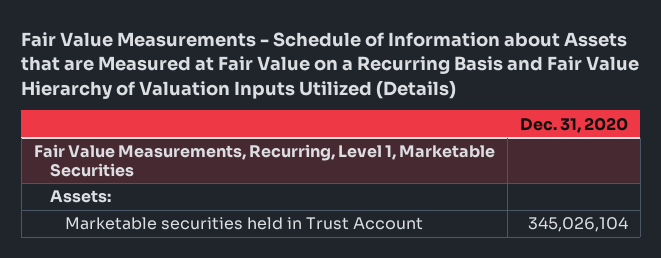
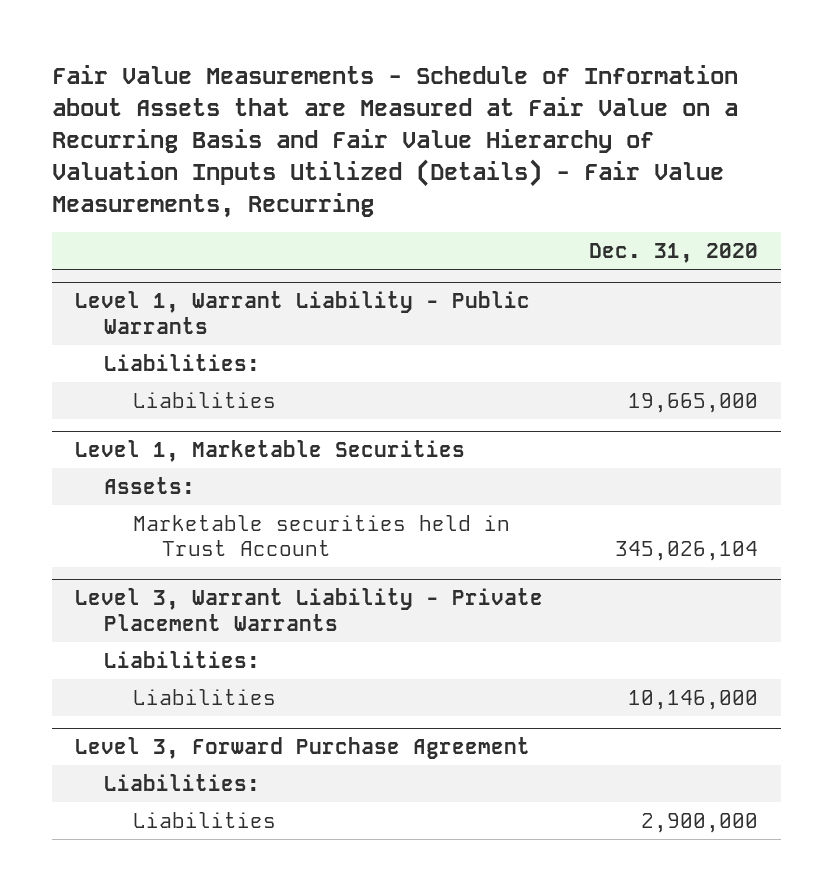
- Fair Value Measurements - Schedule of Information about Assets that are Measured at Fair Value on a Recurring Basis and Fair Value Hierarchy of Valuation Inputs Utilized (Details)
+ Fair Value Measurements - Schedule of Information about Assets that are Measured at Fair Value on a Recurring Basis and Fair Value Hierarchy of Valuation Inputs Utilized (Details) - Fair Value Measurements, Recurring
- Fair Value Measurements, Recurring, Level 1, Marketable Securities
+ Level 1, Warrant Liability - Public Warrants
+ Liabilities:
+ Liabilities | 19,665,000
+ Level 1, Marketable Securities
+ Level 3, Warrant Liability - Private Placement Warrants
+ Liabilities:
+ Liabilities | 10,146,000
+ Level 3, Forward Purchase Agreement
+ Liabilities:
+ Liabilities | 2,900,000

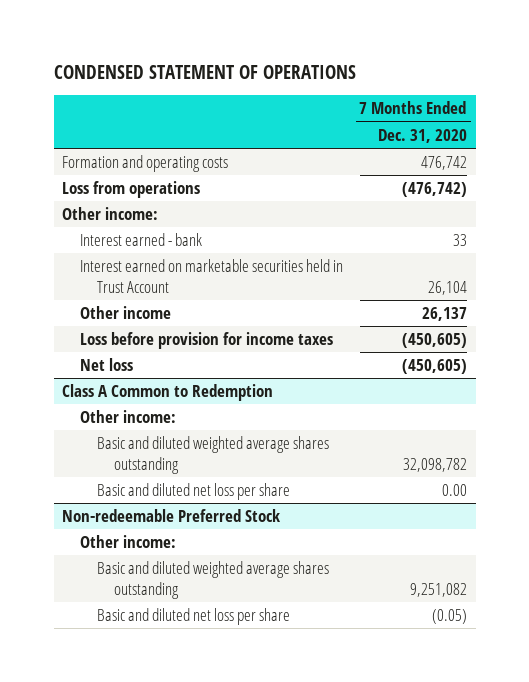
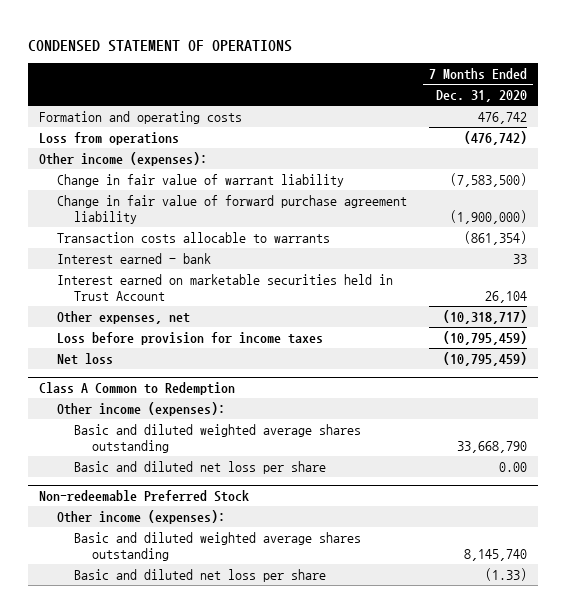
- Other income:
+ Other income (expenses):
+ Change in fair value of warrant liability | (7,583,500)
+ Change in fair value of forward purchase agreement liability | (1,900,000)
+ Transaction costs allocable to warrants | (861,354)
- Other income | 26,137
- Loss before provision for income taxes | (450,605)
- Net loss | (450,605)
+ Other expenses, net | (10,318,717)
+ Loss before provision for income taxes | (10,795,459)
+ Net loss | (10,795,459)
@ Class A Common to Redemption
- Other income:
- Basic and diluted weighted average shares outstanding | 32,098,782
+ Other income (expenses):
+ Basic and diluted weighted average shares outstanding | 33,668,790
@ Non-redeemable Preferred Stock
- Other income:
- Basic and diluted weighted average shares outstanding | 9,251,082
- Basic and diluted net loss per share | (0.05)
+ Other income (expenses):
+ Basic and diluted weighted average shares outstanding | 8,145,740
+ Basic and diluted net loss per share | (1.33)

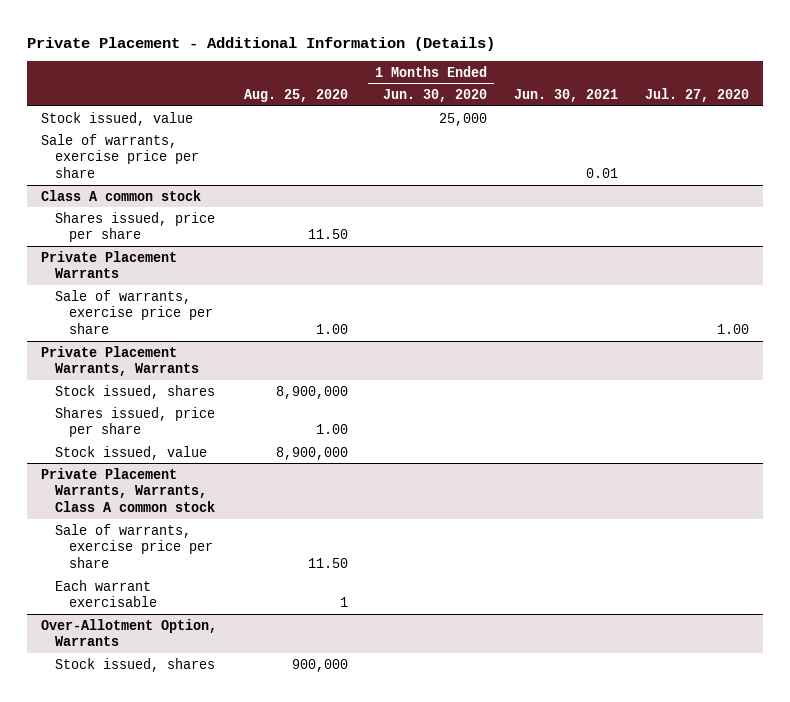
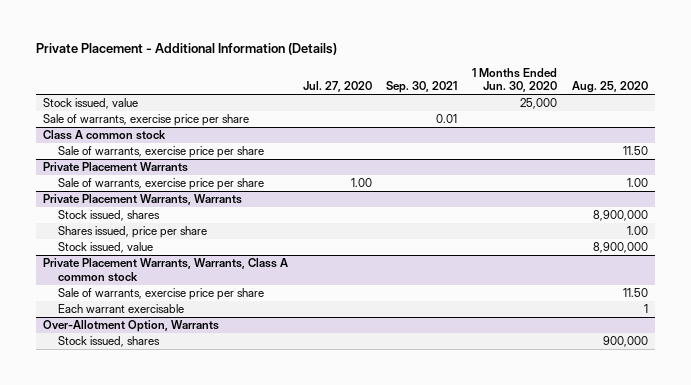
- | Aug. 25, 2020 | 1 Months Ended Jun. 30, 2020 | Jun. 30, 2021 | Jul. 27, 2020
+ | Jul. 27, 2020 | Sep. 30, 2021 | 1 Months Ended Jun. 30, 2020 | Aug. 25, 2020
@ Class A common stock
- Shares issued, price per share | 11.50 | | |
+ Sale of warrants, exercise price per share | | | | 11.50

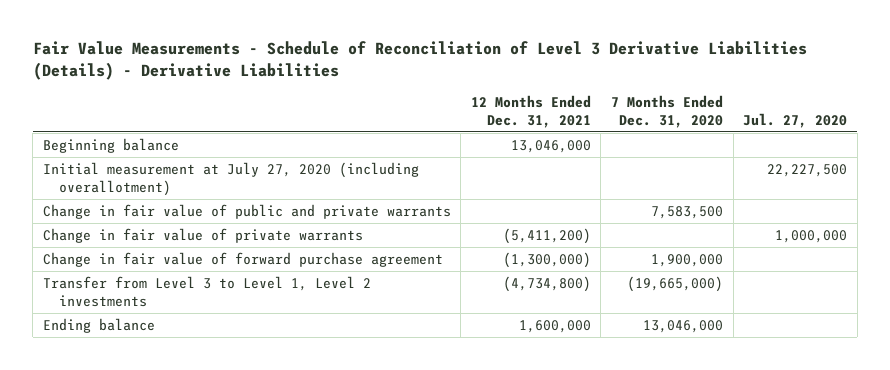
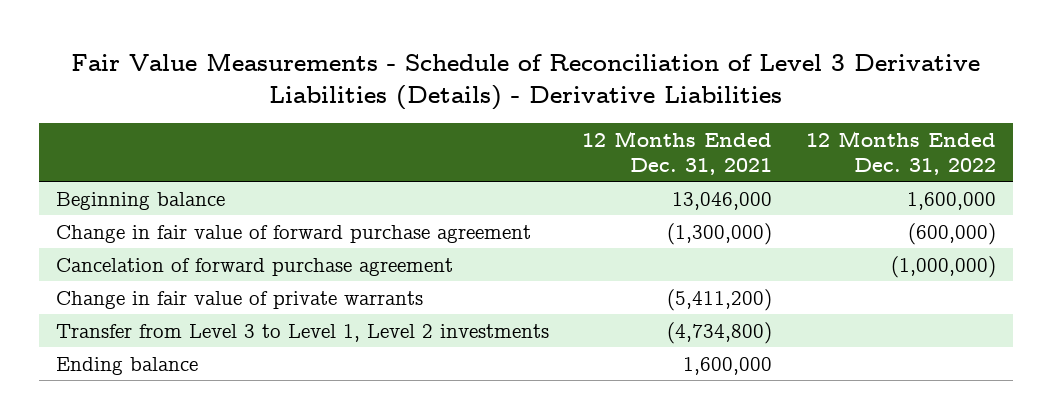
- | 12 Months Ended Dec. 31, 2021 | 7 Months Ended Dec. 31, 2020 | Jul. 27, 2020
+ | 12 Months Ended Dec. 31, 2021 | 12 Months Ended Dec. 31, 2022
- Initial measurement at July 27, 2020 (including overallotment) | | | 22,227,500
- Change in fair value of public and private warrants | | 7,583,500 |
+ Cancelation of forward purchase agreement | | (1,000,000)
moved down: Change in fair value of private warrants | (5,411,200) |

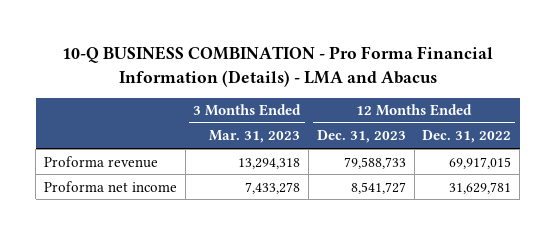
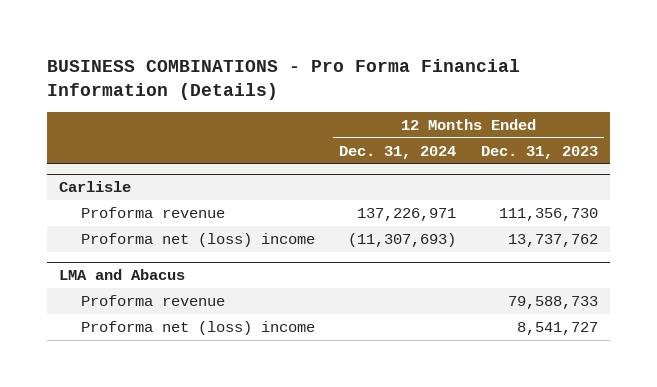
- 10-Q BUSINESS COMBINATION - Pro Forma Financial Information (Details) - LMA and Abacus
+ BUSINESS COMBINATIONS - Pro Forma Financial Information (Details)
- | 3 Months Ended Mar. 31, 2023 | 12 Months Ended Dec. 31, 2023 | 12 Months Ended Dec. 31, 2022
+ | 12 Months Ended Dec. 31, 2024 | 12 Months Ended Dec. 31, 2023
+ Carlisle
+ Proforma revenue | 137,226,971 | 111,356,730
+ Proforma net (loss) income | (11,307,693) | 13,737,762
+ LMA and Abacus
- Proforma net income | 7,433,278 | 8,541,727 | 31,629,781
+ Proforma net (loss) income | | 8,541,727

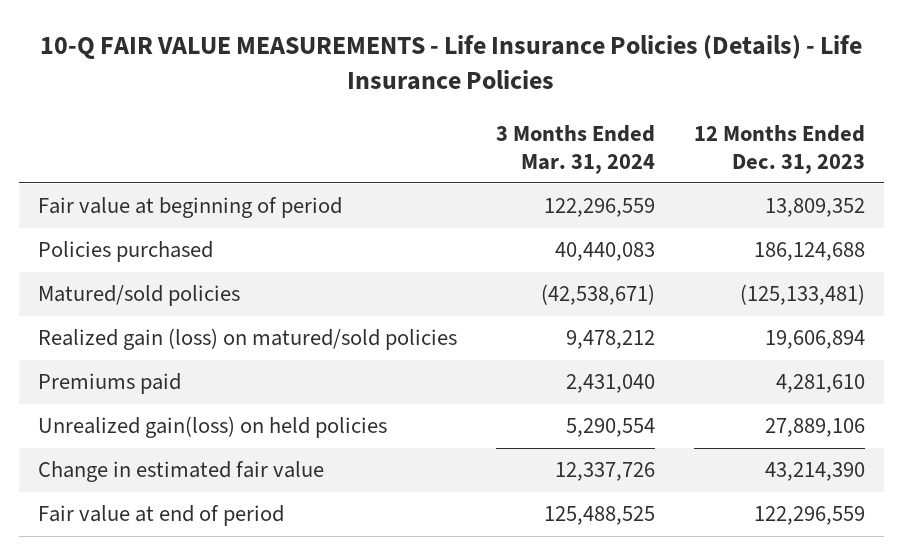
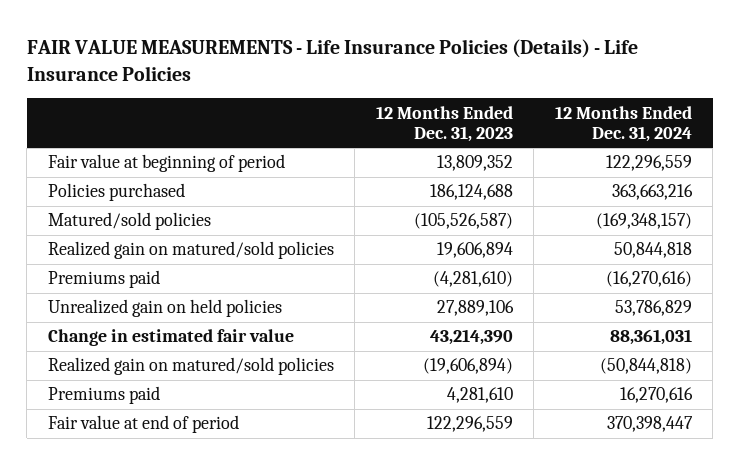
- 10-Q FAIR VALUE MEASUREMENTS - Life Insurance Policies (Details) - Life Insurance Policies
+ FAIR VALUE MEASUREMENTS - Life Insurance Policies (Details) - Life Insurance Policies
- | 3 Months Ended Mar. 31, 2024 | 12 Months Ended Dec. 31, 2023
+ | 12 Months Ended Dec. 31, 2023 | 12 Months Ended Dec. 31, 2024
- Matured/sold policies | (42,538,671) | (125,133,481)
- Realized gain (loss) on matured/sold policies | 9,478,212 | 19,606,894
- Unrealized gain(loss) on held policies | 5,290,554 | 27,889,106
+ Matured/sold policies | (105,526,587) | (169,348,157)
+ Realized gain on matured/sold policies | 19,606,894 | 50,844,818
+ Premiums paid | (4,281,610) | (16,270,616)
+ Unrealized gain on held policies | 27,889,106 | 53,786,829
+ Realized gain on matured/sold policies | (19,606,894) | (50,844,818)
moved down: Premiums paid | 4,281,610 | 16,270,616

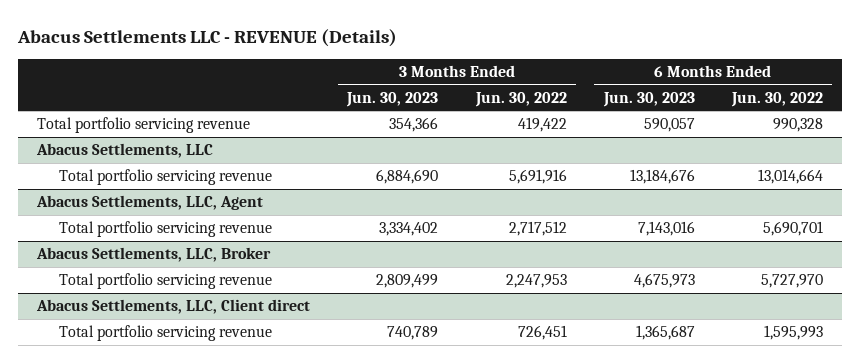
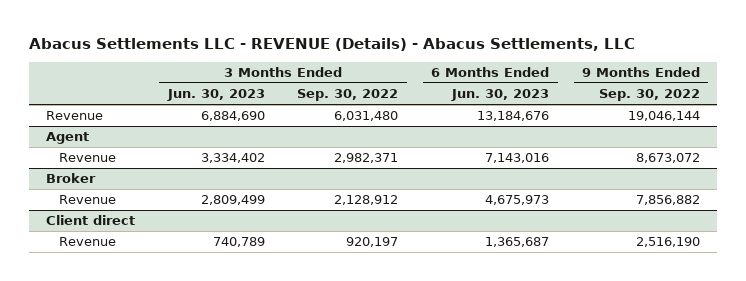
- Abacus Settlements LLC - REVENUE (Details)
+ Abacus Settlements LLC - REVENUE (Details) - Abacus Settlements, LLC
- | 3 Months Ended Jun. 30, 2023 | 3 Months Ended Jun. 30, 2022 | 6 Months Ended Jun. 30, 2023 | 6 Months Ended Jun. 30, 2022
+ | 3 Months Ended Jun. 30, 2023 | 3 Months Ended Sep. 30, 2022 | 6 Months Ended Jun. 30, 2023 | 9 Months Ended Sep. 30, 2022
- Total portfolio servicing revenue | 354,366 | 419,422 | 590,057 | 990,328
- Abacus Settlements, LLC
- Total portfolio servicing revenue | 6,884,690 | 5,691,916 | 13,184,676 | 13,014,664
- Abacus Settlements, LLC, Agent
- Total portfolio servicing revenue | 3,334,402 | 2,717,512 | 7,143,016 | 5,690,701
- Abacus Settlements, LLC, Broker
- Total portfolio servicing revenue | 2,809,499 | 2,247,953 | 4,675,973 | 5,727,970
- Abacus Settlements, LLC, Client direct
- Total portfolio servicing revenue | 740,789 | 726,451 | 1,365,687 | 1,595,993
+ Revenue | 6,884,690 | 6,031,480 | 13,184,676 | 19,046,144
+ Agent
+ Revenue | 3,334,402 | 2,982,371 | 7,143,016 | 8,673,072
+ Broker
+ Revenue | 2,809,499 | 2,128,912 | 4,675,973 | 7,856,882
+ Client direct
+ Revenue | 740,789 | 920,197 | 1,365,687 | 2,516,190

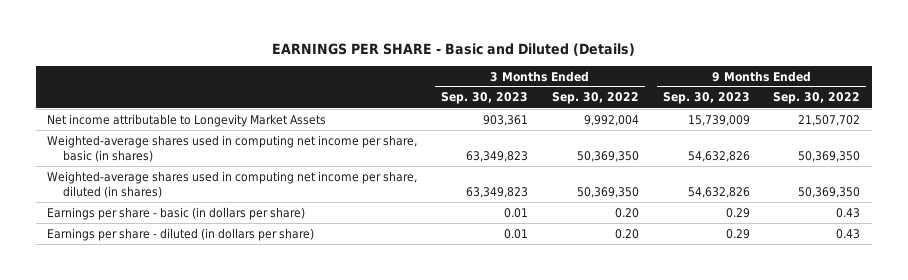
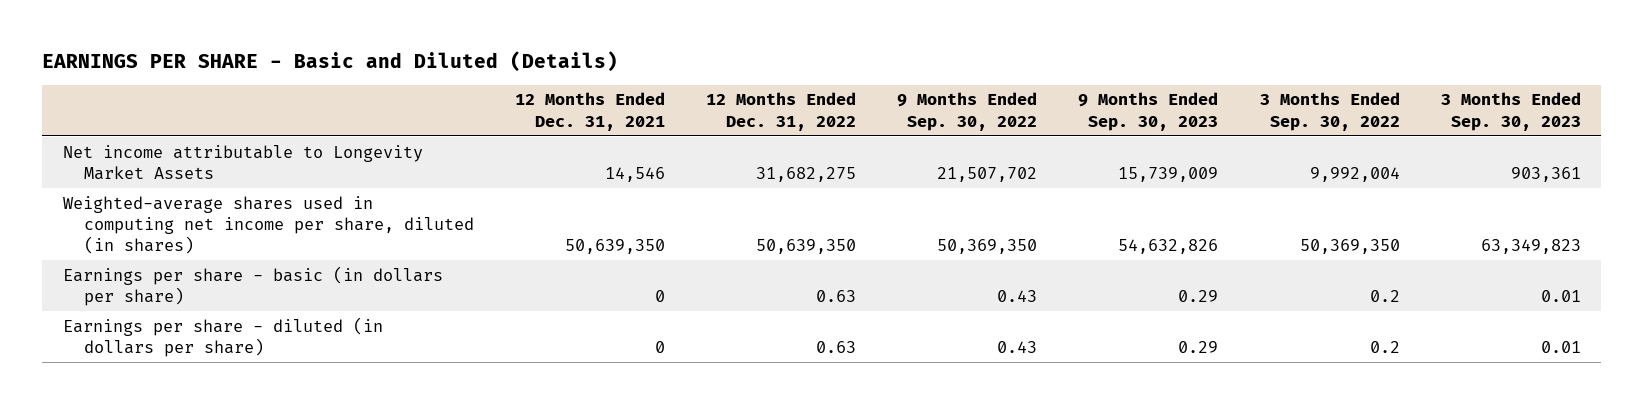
- | 3 Months Ended Sep. 30, 2023 | 3 Months Ended Sep. 30, 2022 | 9 Months Ended Sep. 30, 2023 | 9 Months Ended Sep. 30, 2022
+ | 12 Months Ended Dec. 31, 2021 | 12 Months Ended Dec. 31, 2022 | 9 Months Ended Sep. 30, 2022 | 9 Months Ended Sep. 30, 2023 | 3 Months Ended Sep. 30, 2022 | 3 Months Ended Sep. 30, 2023
- Weighted-average shares used in computing net income per share, basic (in shares) | 63,349,823 | 50,369,350 | 54,632,826 | 50,369,350
- Earnings per share - basic (in dollars per share) | 0.01 | 0.20 | 0.29 | 0.43
- Earnings per share - diluted (in dollars per share) | 0.01 | 0.20 | 0.29 | 0.43
+ Earnings per share - basic (in dollars per share) | 0 | 0.63 | 0.43 | 0.29 | 0.2 | 0.01
+ Earnings per share - diluted (in dollars per share) | 0 | 0.63 | 0.43 | 0.29 | 0.2 | 0.01

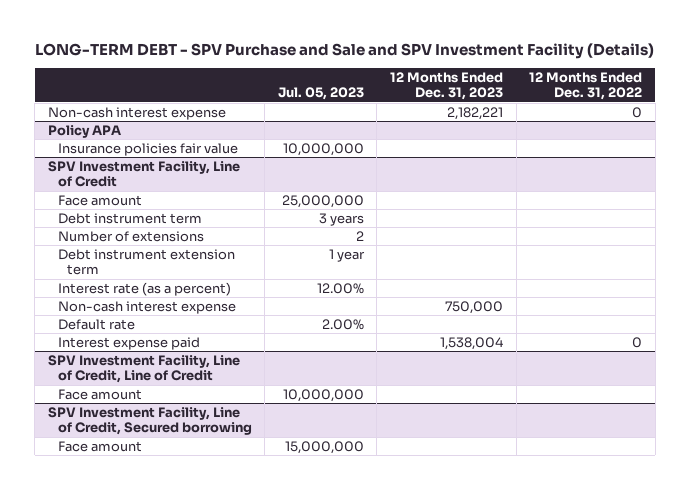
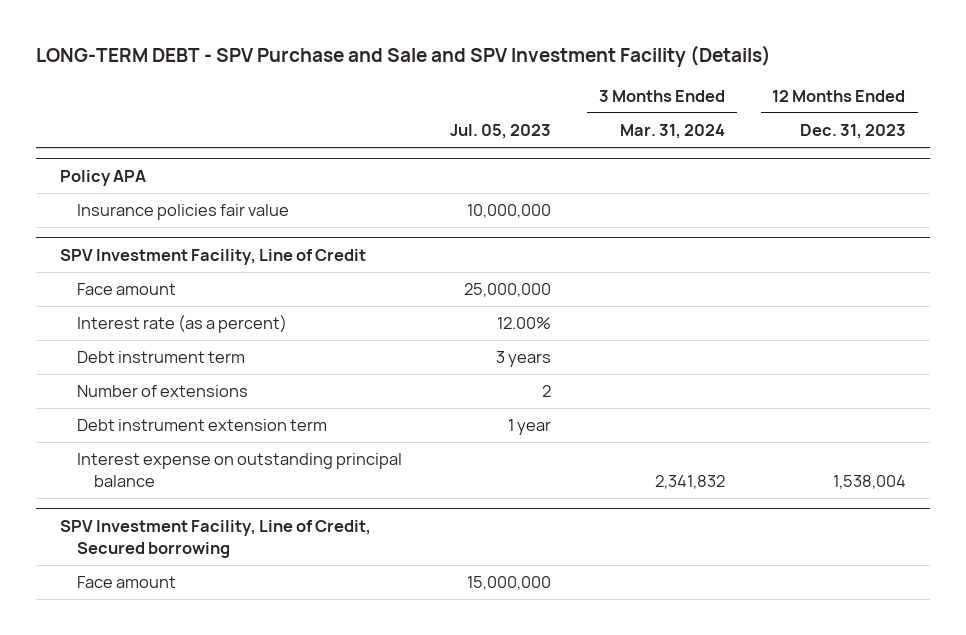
- | Jul. 05, 2023 | 12 Months Ended Dec. 31, 2023 | 12 Months Ended Dec. 31, 2022
+ | Jul. 05, 2023 | 3 Months Ended Mar. 31, 2024 | 12 Months Ended Dec. 31, 2023
- Non-cash interest expense | | 2,182,221 | 0
@ SPV Investment Facility, Line of Credit
moved up: Interest rate (as a percent) | 12.00% | |
- Non-cash interest expense | | 750,000 |
- Default rate | 2.00% | |
- Interest expense paid | | 1,538,004 | 0
- SPV Investment Facility, Line of Credit, Line of Credit
- Face amount | 10,000,000 | |
@ SPV Investment Facility, Line of Credit
+ Interest expense on outstanding principal balance | | 2,341,832 | 1,538,004

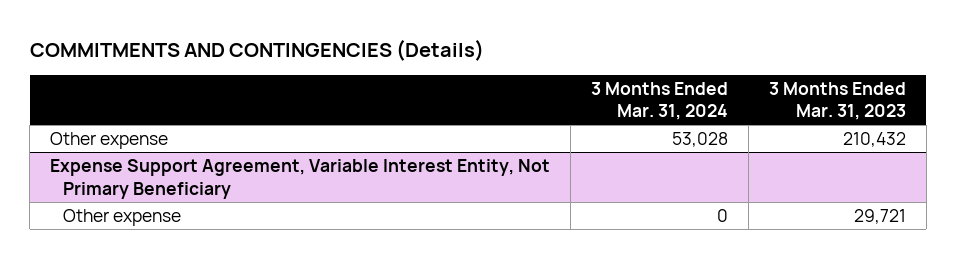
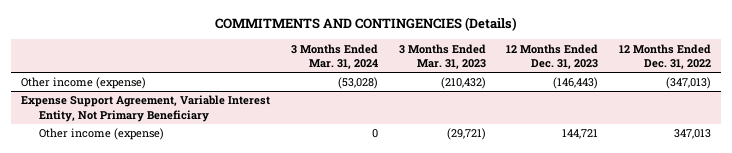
- | 3 Months Ended Mar. 31, 2024 | 3 Months Ended Mar. 31, 2023
+ | 3 Months Ended Mar. 31, 2024 | 3 Months Ended Mar. 31, 2023 | 12 Months Ended Dec. 31, 2023 | 12 Months Ended Dec. 31, 2022
- Other expense | 53,028 | 210,432
+ Other income (expense) | (53,028) | (210,432) | (146,443) | (347,013)
@ Expense Support Agreement, Variable Interest Entity, Not Primary Beneficiary
- Other expense | 0 | 29,721
+ Other income (expense) | 0 | (29,721) | 144,721 | 347,013

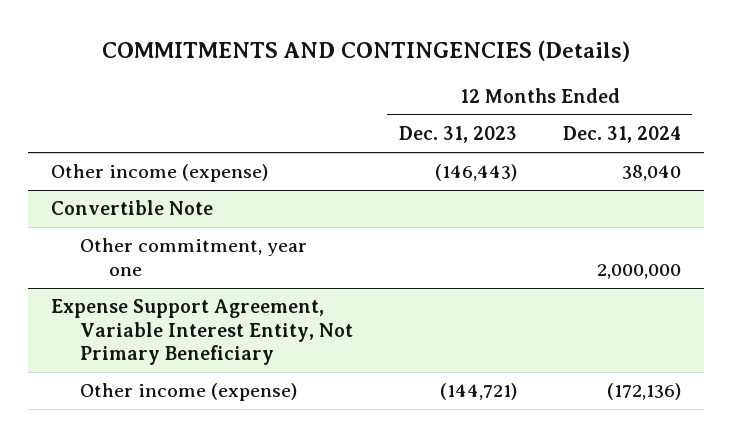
- | 3 Months Ended Mar. 31, 2024 | 3 Months Ended Mar. 31, 2023 | 12 Months Ended Dec. 31, 2023 | 12 Months Ended Dec. 31, 2022
+ | 12 Months Ended Dec. 31, 2023 | 12 Months Ended Dec. 31, 2024
+ Convertible Note
+ Other commitment, year one | | 2,000,000
@ Expense Support Agreement, Variable Interest Entity, Not Primary Beneficiary
- Other income (expense) | 0 | (29,721) | 144,721 | 347,013
+ Other income (expense) | (144,721) | (172,136)

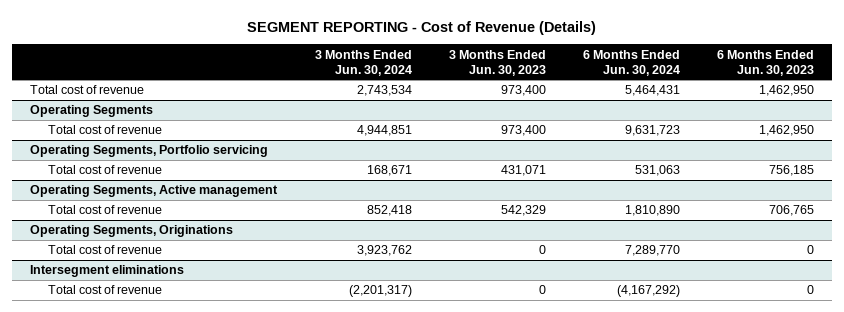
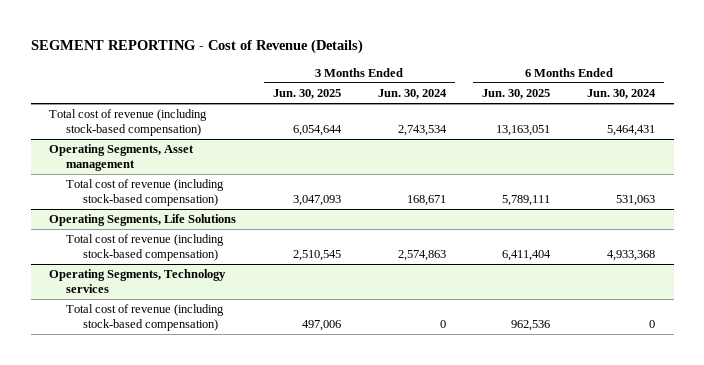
- | 3 Months Ended Jun. 30, 2024 | 3 Months Ended Jun. 30, 2023 | 6 Months Ended Jun. 30, 2024 | 6 Months Ended Jun. 30, 2023
+ | 3 Months Ended Jun. 30, 2025 | 3 Months Ended Jun. 30, 2024 | 6 Months Ended Jun. 30, 2025 | 6 Months Ended Jun. 30, 2024
- Total cost of revenue | 2,743,534 | 973,400 | 5,464,431 | 1,462,950
- Operating Segments
- Total cost of revenue | 4,944,851 | 973,400 | 9,631,723 | 1,462,950
- Operating Segments, Portfolio servicing
- Total cost of revenue | 168,671 | 431,071 | 531,063 | 756,185
- Operating Segments, Active management
- Total cost of revenue | 852,418 | 542,329 | 1,810,890 | 706,765
- Operating Segments, Originations
- Total cost of revenue | 3,923,762 | 0 | 7,289,770 | 0
- Intersegment eliminations
- Total cost of revenue | (2,201,317) | 0 | (4,167,292) | 0
+ Total cost of revenue (including stock-based compensation) | 6,054,644 | 2,743,534 | 13,163,051 | 5,464,431
+ Operating Segments, Asset management
+ Total cost of revenue (including stock-based compensation) | 3,047,093 | 168,671 | 5,789,111 | 531,063
+ Operating Segments, Life Solutions
+ Total cost of revenue (including stock-based compensation) | 2,510,545 | 2,574,863 | 6,411,404 | 4,933,368
+ Operating Segments, Technology services
+ Total cost of revenue (including stock-based compensation) | 497,006 | 0 | 962,536 | 0

